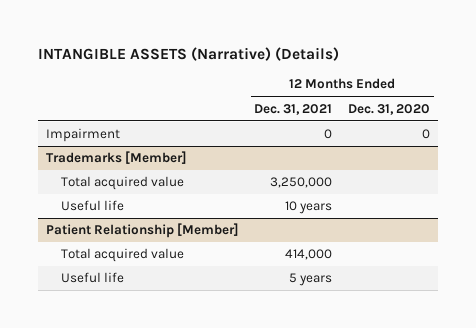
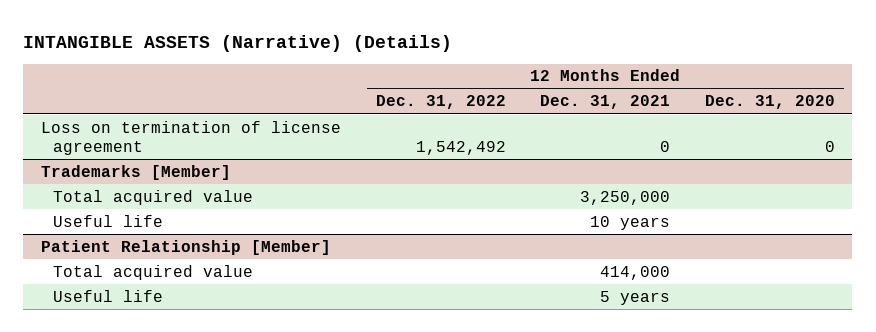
- | 12 Months Ended Dec. 31, 2021 | 12 Months Ended Dec. 31, 2020
+ | 12 Months Ended Dec. 31, 2022 | 12 Months Ended Dec. 31, 2021 | 12 Months Ended Dec. 31, 2020
- Impairment | 0 | 0
+ Loss on termination of license agreement | 1,542,492 | 0 | 0

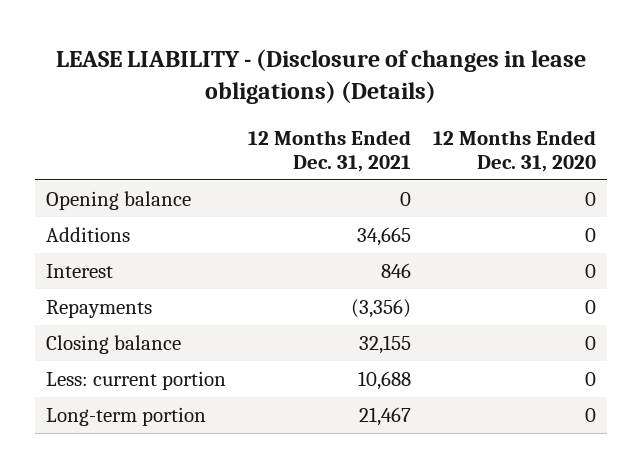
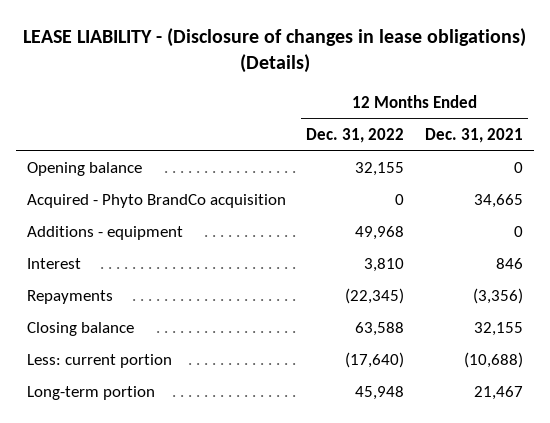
- | 12 Months Ended Dec. 31, 2021 | 12 Months Ended Dec. 31, 2020
+ | 12 Months Ended Dec. 31, 2022 | 12 Months Ended Dec. 31, 2021
- Additions | 34,665 | 0
+ Acquired - Phyto BrandCo acquisition | 0 | 34,665
+ Additions - equipment | 49,968 | 0
- Less: current portion | 10,688 | 0
+ Less: current portion | (17,640) | (10,688)

